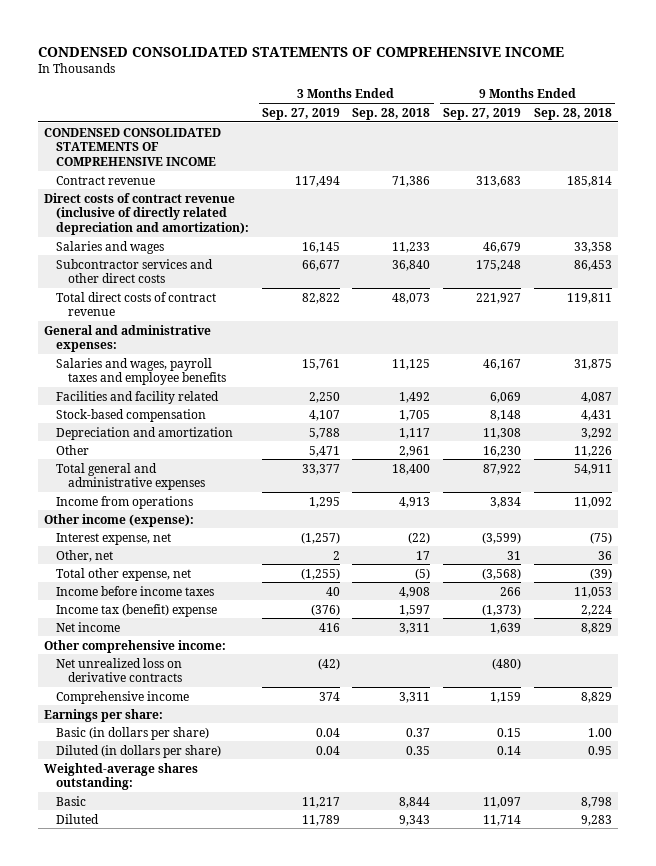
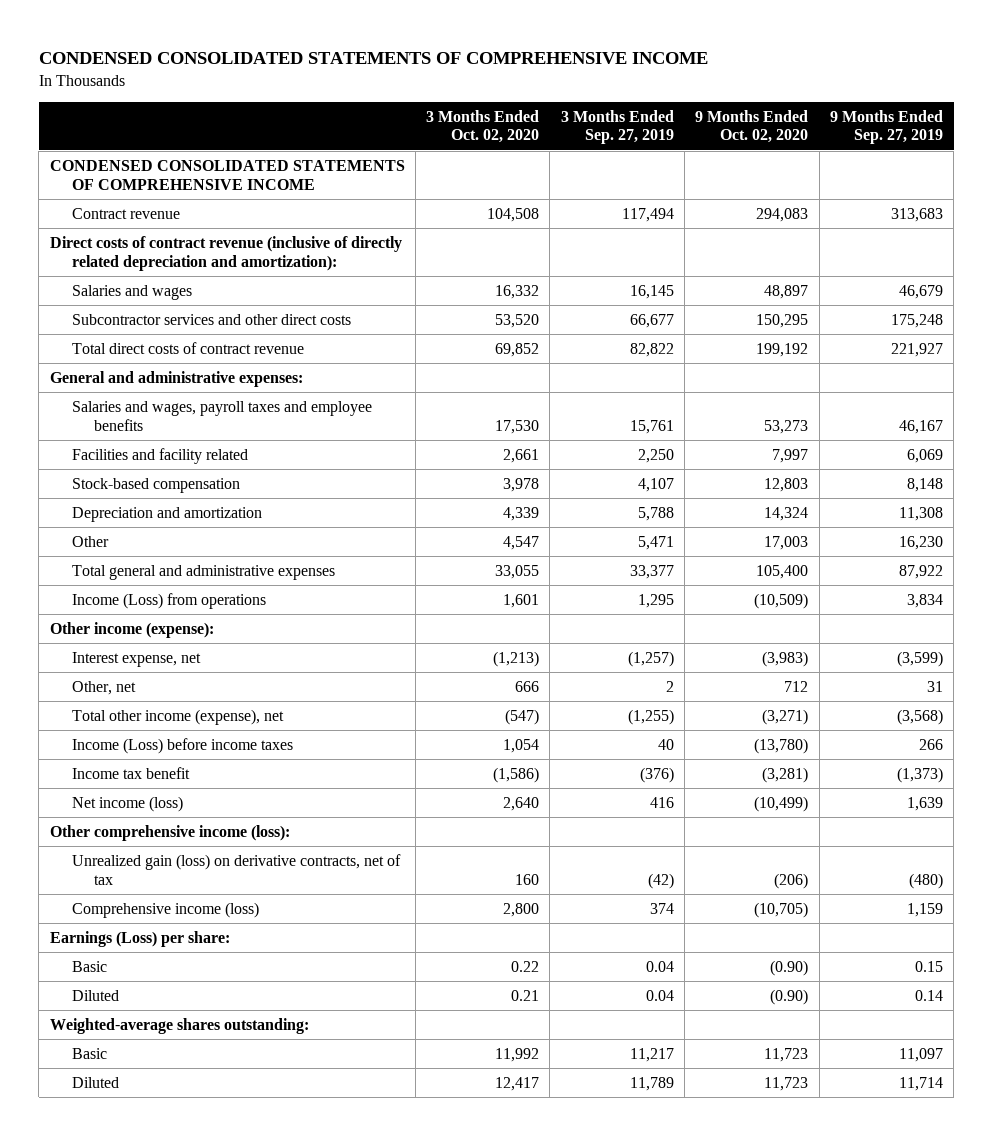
- | 3 Months Ended Sep. 27, 2019 | 3 Months Ended Sep. 28, 2018 | 9 Months Ended Sep. 27, 2019 | 9 Months Ended Sep. 28, 2018
+ | 3 Months Ended Oct. 02, 2020 | 3 Months Ended Sep. 27, 2019 | 9 Months Ended Oct. 02, 2020 | 9 Months Ended Sep. 27, 2019
- Income from operations | 1,295 | 4,913 | 3,834 | 11,092
+ Income (Loss) from operations | 1,601 | 1,295 | (10,509) | 3,834
- Total other expense, net | (1,255) | (5) | (3,568) | (39)
- Income before income taxes | 40 | 4,908 | 266 | 11,053
- Income tax (benefit) expense | (376) | 1,597 | (1,373) | 2,224
- Net income | 416 | 3,311 | 1,639 | 8,829
- Other comprehensive income:
- Net unrealized loss on derivative contracts | (42) | | (480) |
- Comprehensive income | 374 | 3,311 | 1,159 | 8,829
- Earnings per share:
- Basic (in dollars per share) | 0.04 | 0.37 | 0.15 | 1.00
- Diluted (in dollars per share) | 0.04 | 0.35 | 0.14 | 0.95
+ Total other income (expense), net | (547) | (1,255) | (3,271) | (3,568)
+ Income (Loss) before income taxes | 1,054 | 40 | (13,780) | 266
+ Income tax benefit | (1,586) | (376) | (3,281) | (1,373)
+ Net income (loss) | 2,640 | 416 | (10,499) | 1,639
+ Other comprehensive income (loss):
+ Unrealized gain (loss) on derivative contracts, net of tax | 160 | (42) | (206) | (480)
+ Comprehensive income (loss) | 2,800 | 374 | (10,705) | 1,159
+ Earnings (Loss) per share:
+ Basic | 0.22 | 0.04 | (0.90) | 0.15
+ Diluted | 0.21 | 0.04 | (0.90) | 0.14

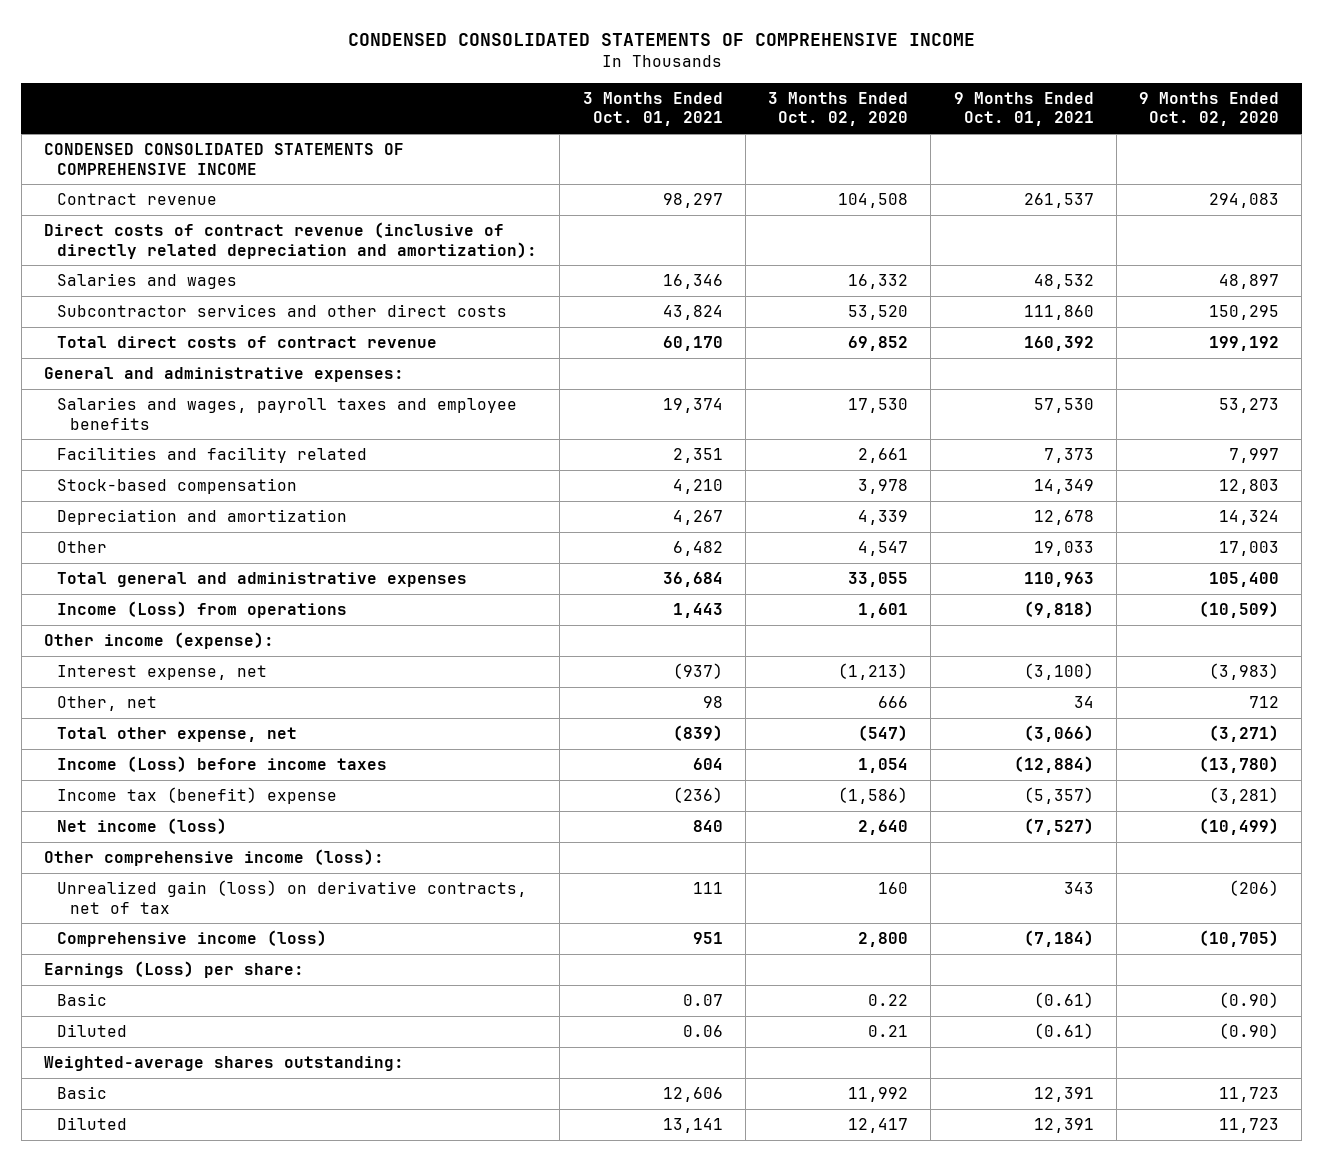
- | 3 Months Ended Oct. 02, 2020 | 3 Months Ended Sep. 27, 2019 | 9 Months Ended Oct. 02, 2020 | 9 Months Ended Sep. 27, 2019
+ | 3 Months Ended Oct. 01, 2021 | 3 Months Ended Oct. 02, 2020 | 9 Months Ended Oct. 01, 2021 | 9 Months Ended Oct. 02, 2020
- Total other income (expense), net | (547) | (1,255) | (3,271) | (3,568)
+ Total other expense, net | (839) | (547) | (3,066) | (3,271)
- Income tax benefit | (1,586) | (376) | (3,281) | (1,373)
+ Income tax (benefit) expense | (236) | (1,586) | (5,357) | (3,281)

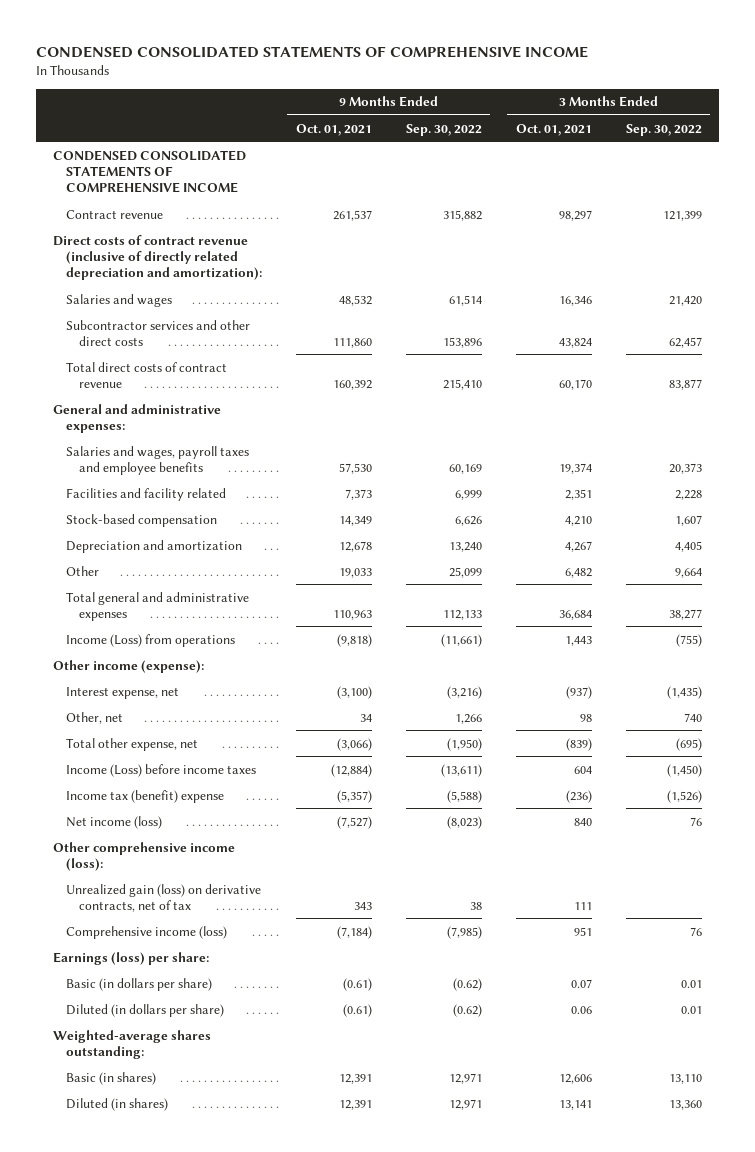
- | 3 Months Ended Oct. 01, 2021 | 3 Months Ended Oct. 02, 2020 | 9 Months Ended Oct. 01, 2021 | 9 Months Ended Oct. 02, 2020
+ | 9 Months Ended Oct. 01, 2021 | 9 Months Ended Sep. 30, 2022 | 3 Months Ended Oct. 01, 2021 | 3 Months Ended Sep. 30, 2022
- Earnings (Loss) per share:
- Basic | 0.07 | 0.22 | (0.61) | (0.90)
- Diluted | 0.06 | 0.21 | (0.61) | (0.90)
+ Earnings (loss) per share:
+ Basic (in dollars per share) | (0.61) | (0.62) | 0.07 | 0.01
+ Diluted (in dollars per share) | (0.61) | (0.62) | 0.06 | 0.01
- Basic | 12,606 | 11,992 | 12,391 | 11,723
- Diluted | 13,141 | 12,417 | 12,391 | 11,723
+ Basic (in shares) | 12,391 | 12,971 | 12,606 | 13,110
+ Diluted (in shares) | 12,391 | 12,971 | 13,141 | 13,360

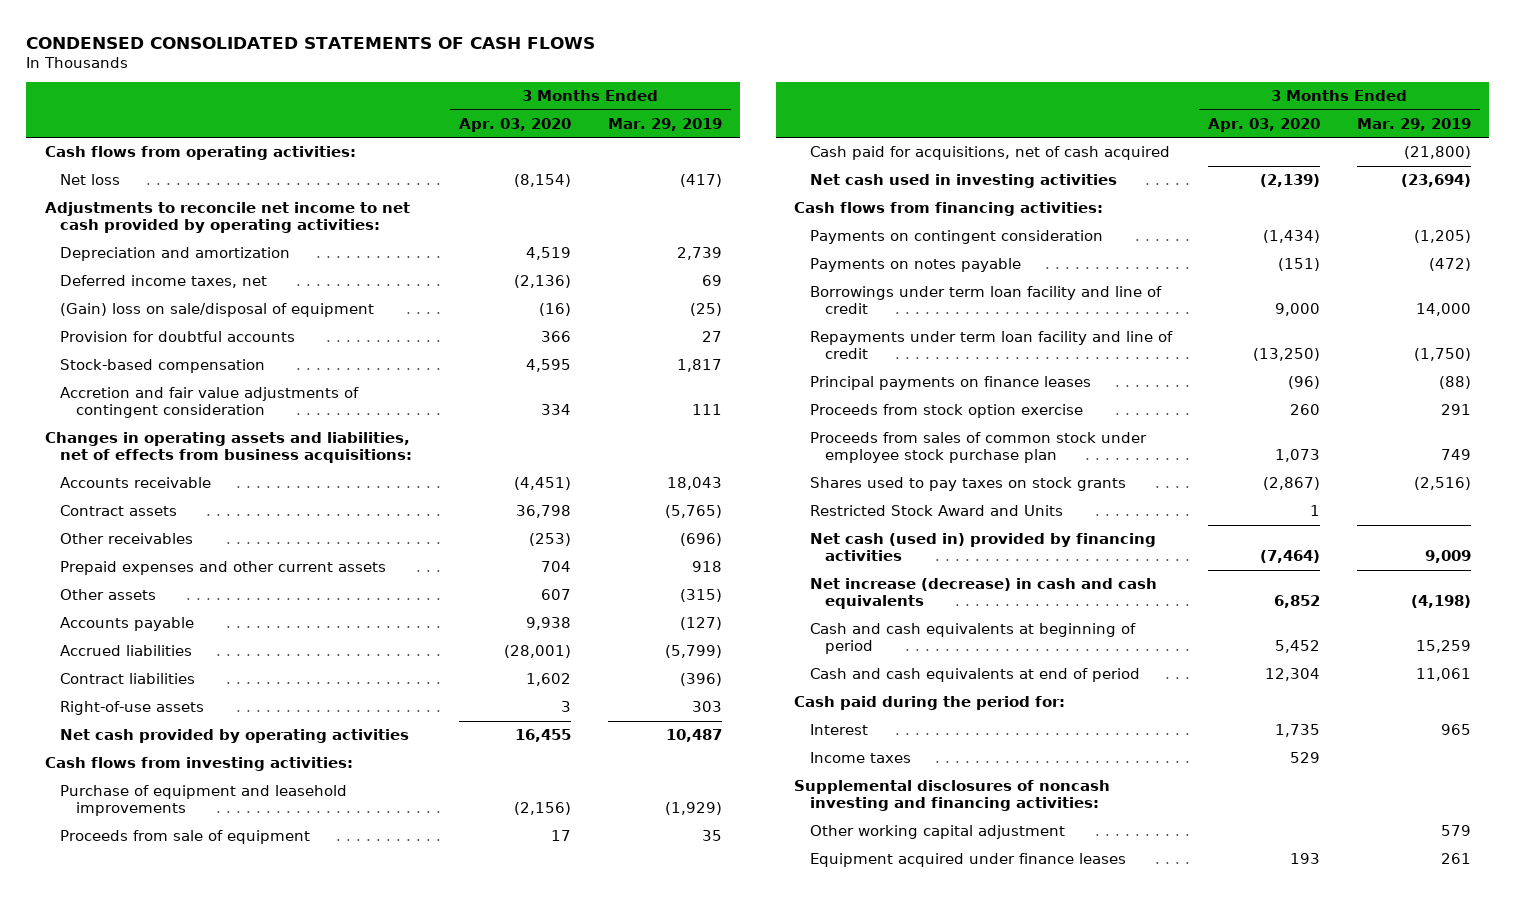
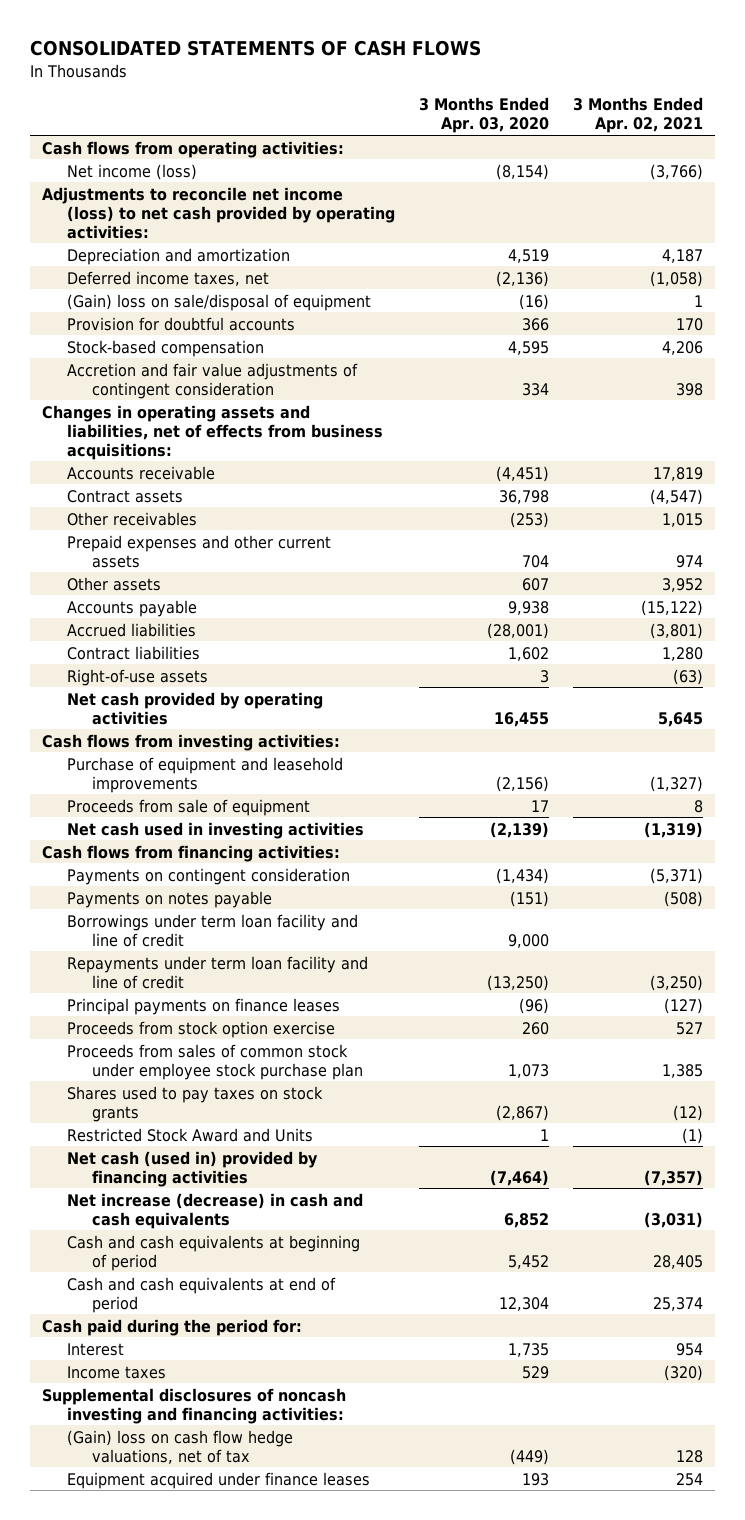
- CONDENSED CONSOLIDATED STATEMENTS OF CASH FLOWS
+ CONSOLIDATED STATEMENTS OF CASH FLOWS
- | 3 Months Ended Apr. 03, 2020 | 3 Months Ended Mar. 29, 2019
+ | 3 Months Ended Apr. 03, 2020 | 3 Months Ended Apr. 02, 2021
- Net loss | (8,154) | (417)
- Adjustments to reconcile net income to net cash provided by operating activities:
+ Net income (loss) | (8,154) | (3,766)
+ Adjustments to reconcile net income (loss) to net cash provided by operating activities:
- Cash paid for acquisitions, net of cash acquired | | (21,800)
- Other working capital adjustment | | 579
+ (Gain) loss on cash flow hedge valuations, net of tax | (449) | 128

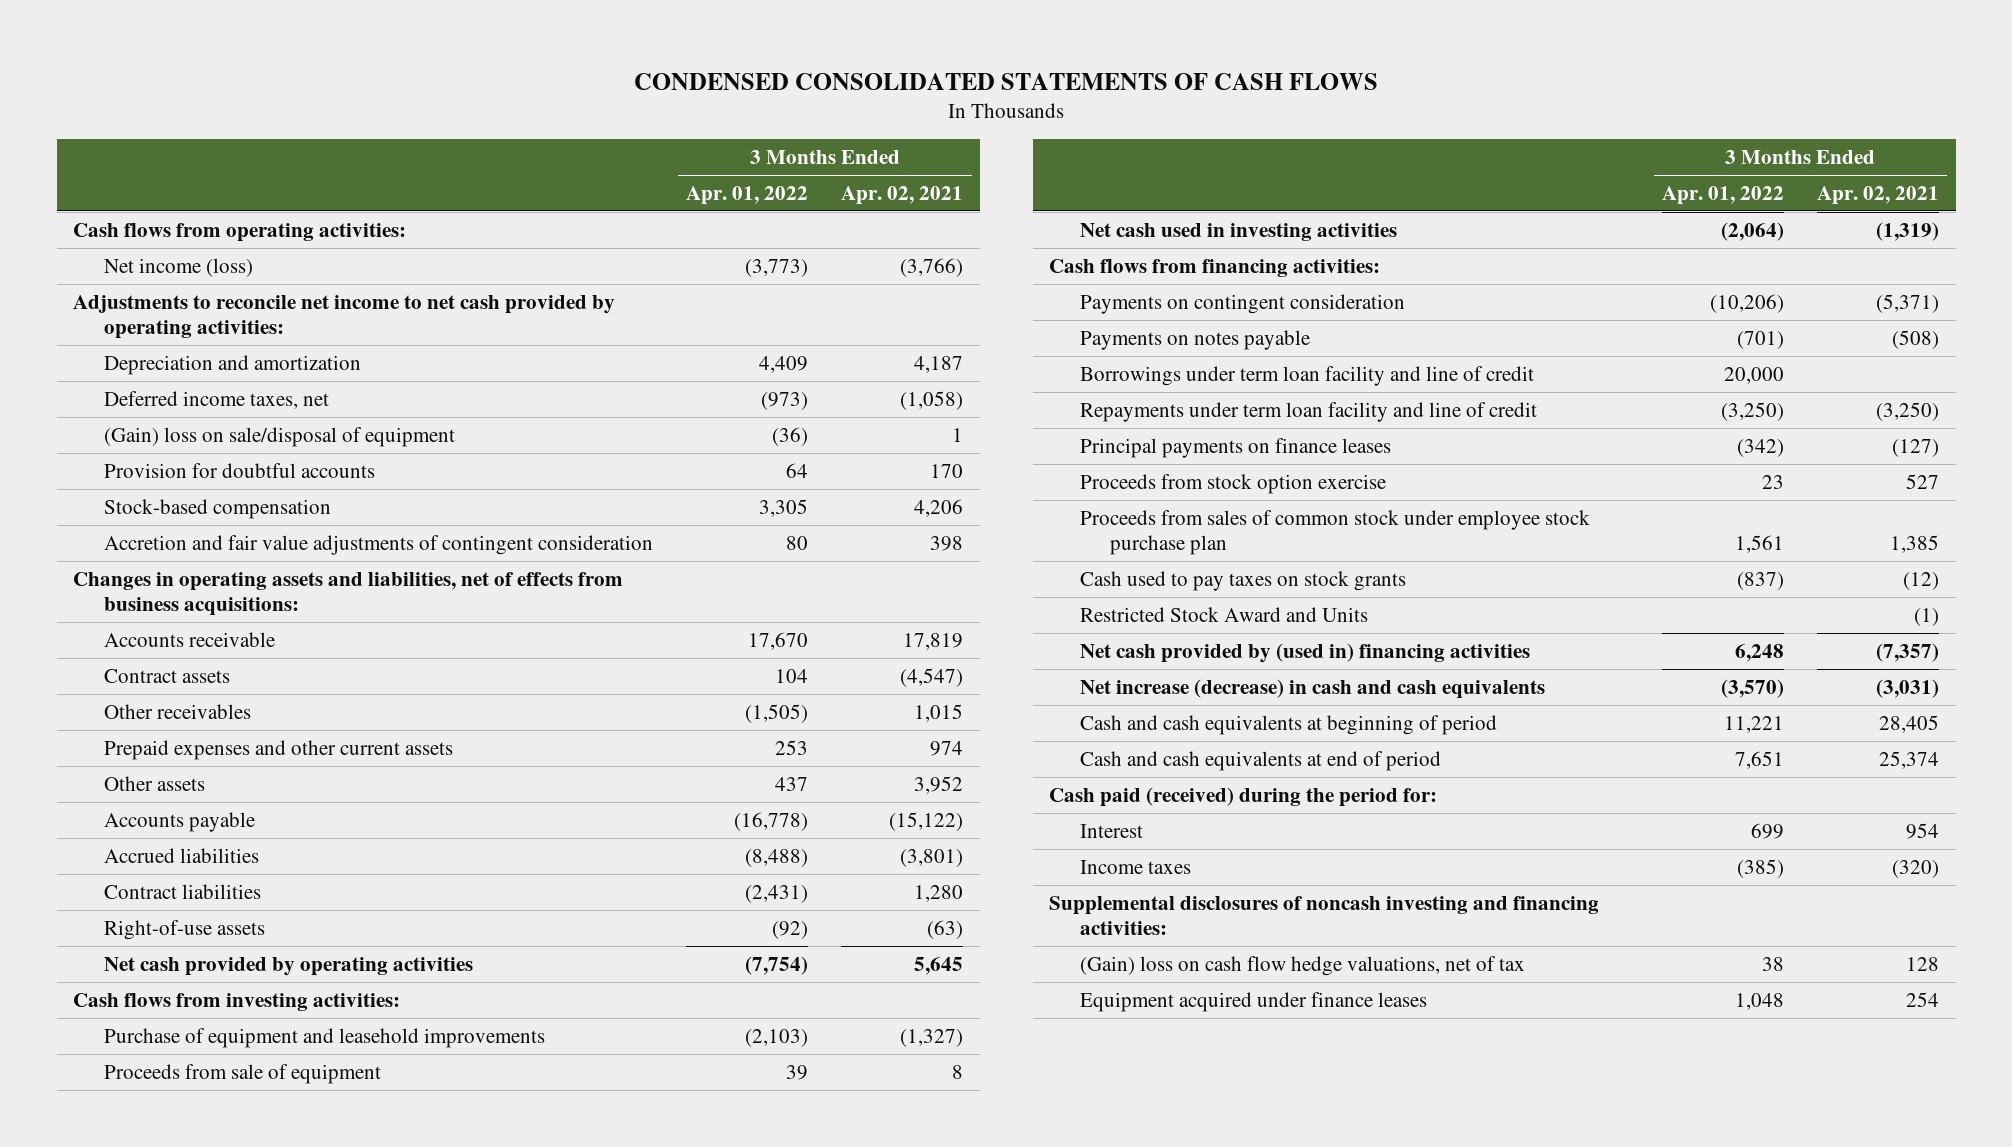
- CONSOLIDATED STATEMENTS OF CASH FLOWS
+ CONDENSED CONSOLIDATED STATEMENTS OF CASH FLOWS
- | 3 Months Ended Apr. 03, 2020 | 3 Months Ended Apr. 02, 2021
+ | 3 Months Ended Apr. 01, 2022 | 3 Months Ended Apr. 02, 2021
- Adjustments to reconcile net income (loss) to net cash provided by operating activities:
+ Adjustments to reconcile net income to net cash provided by operating activities:
- Shares used to pay taxes on stock grants | (2,867) | (12)
+ Cash used to pay taxes on stock grants | (837) | (12)
- Net cash (used in) provided by financing activities | (7,464) | (7,357)
+ Net cash provided by (used in) financing activities | 6,248 | (7,357)
- Cash paid during the period for:
+ Cash paid (received) during the period for:

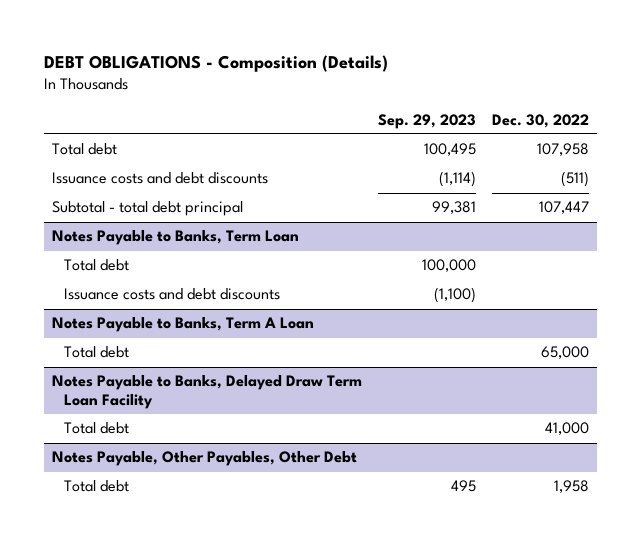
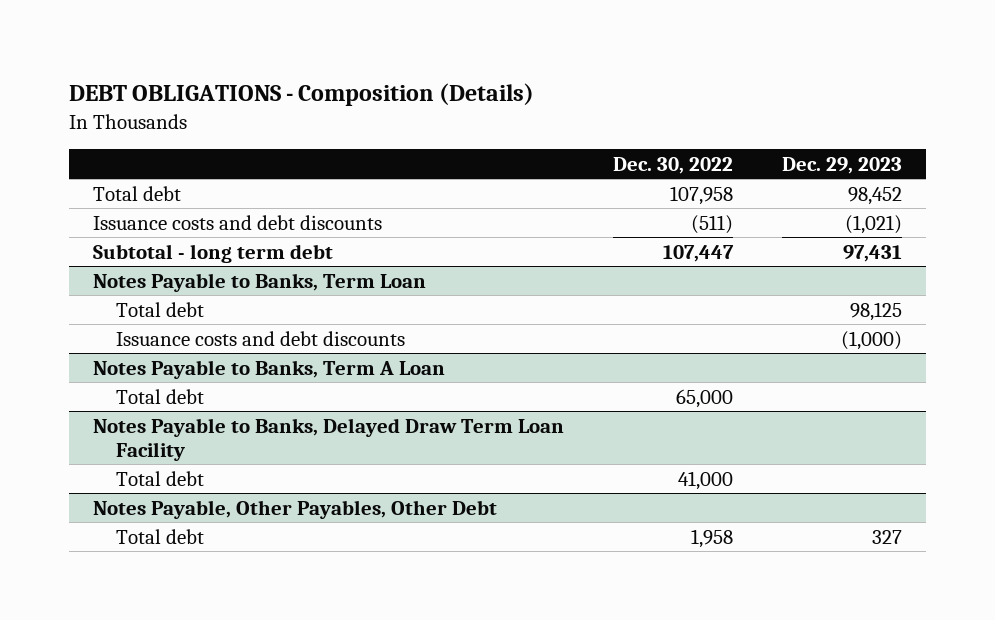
- | Sep. 29, 2023 | Dec. 30, 2022
+ | Dec. 30, 2022 | Dec. 29, 2023
- Subtotal - total debt principal | 99,381 | 107,447
+ Subtotal - long term debt | 107,447 | 97,431

